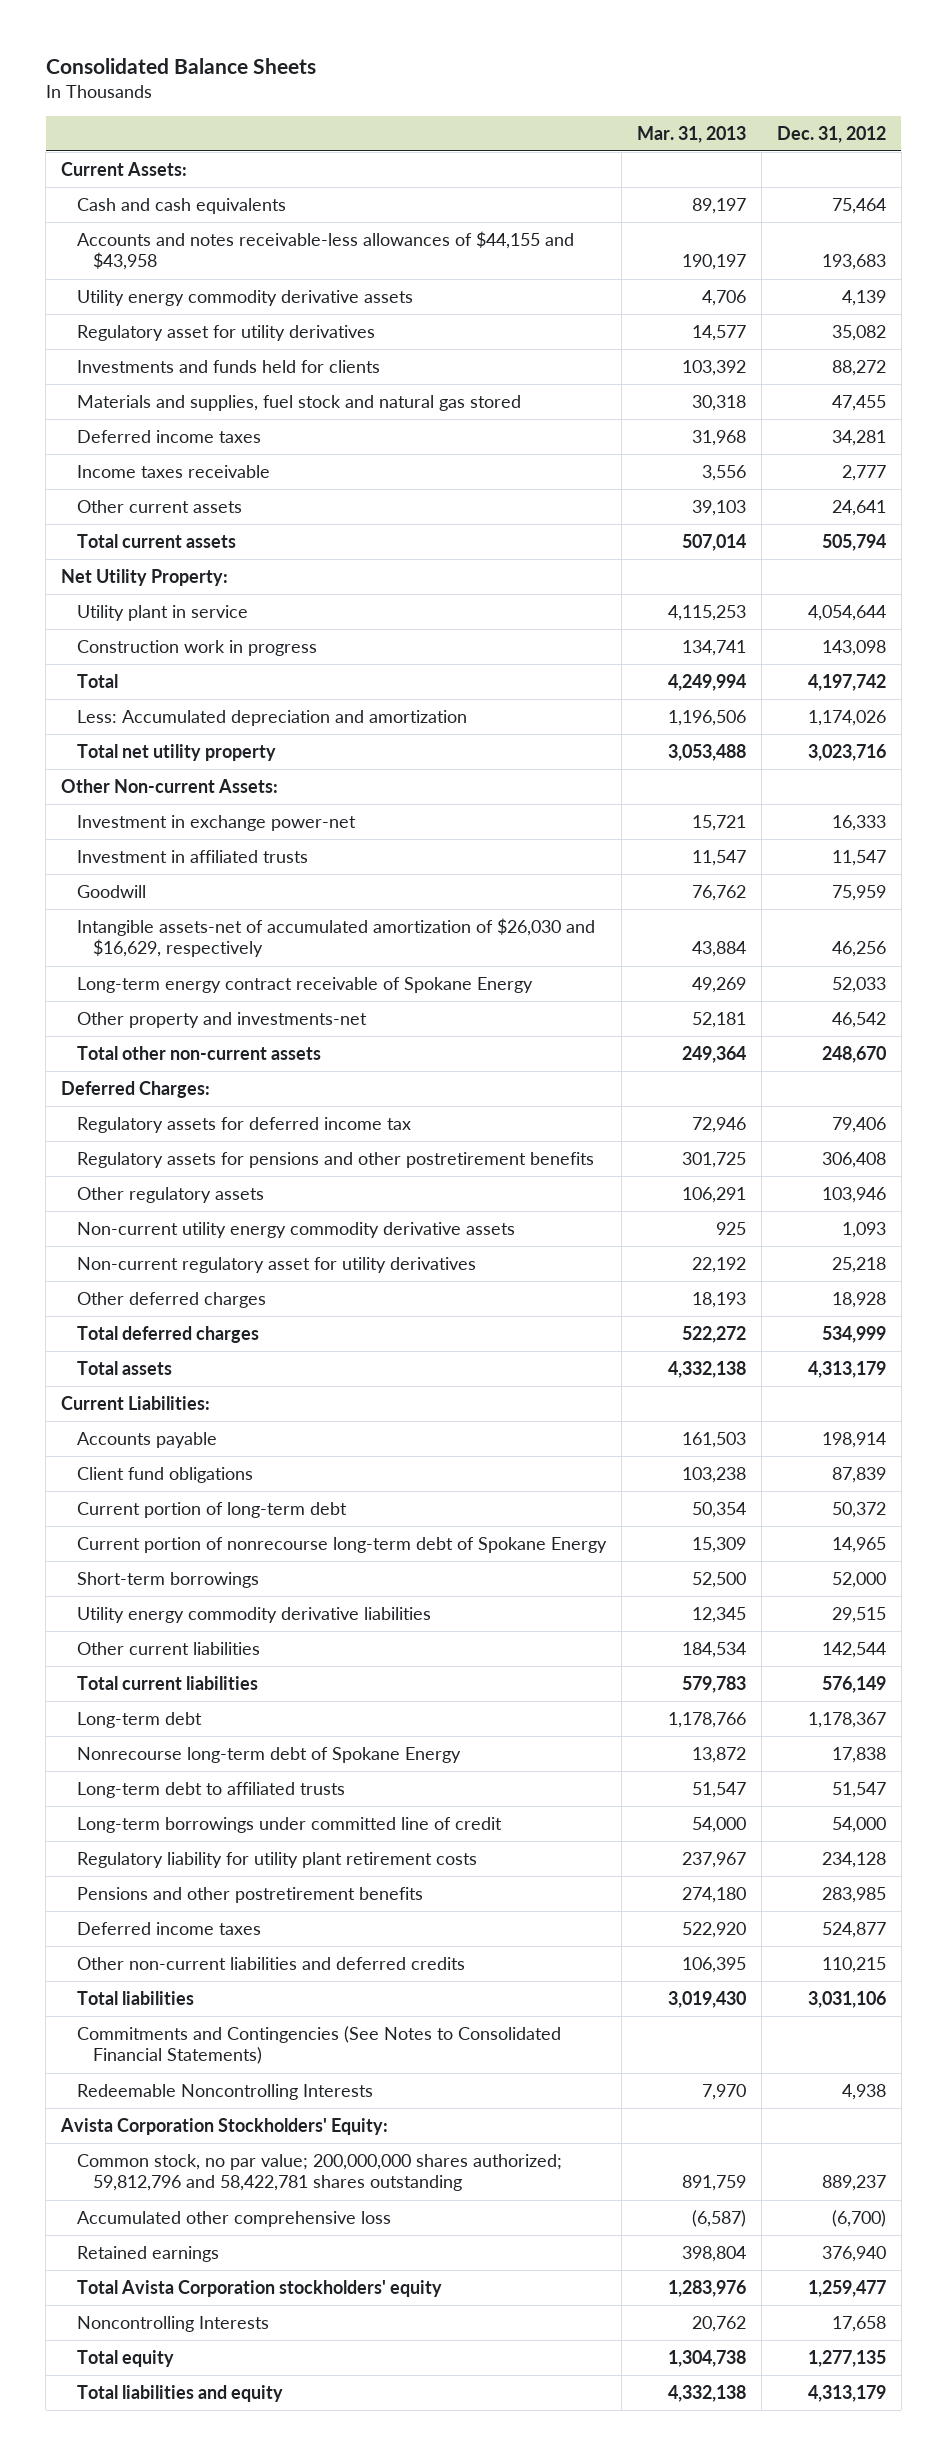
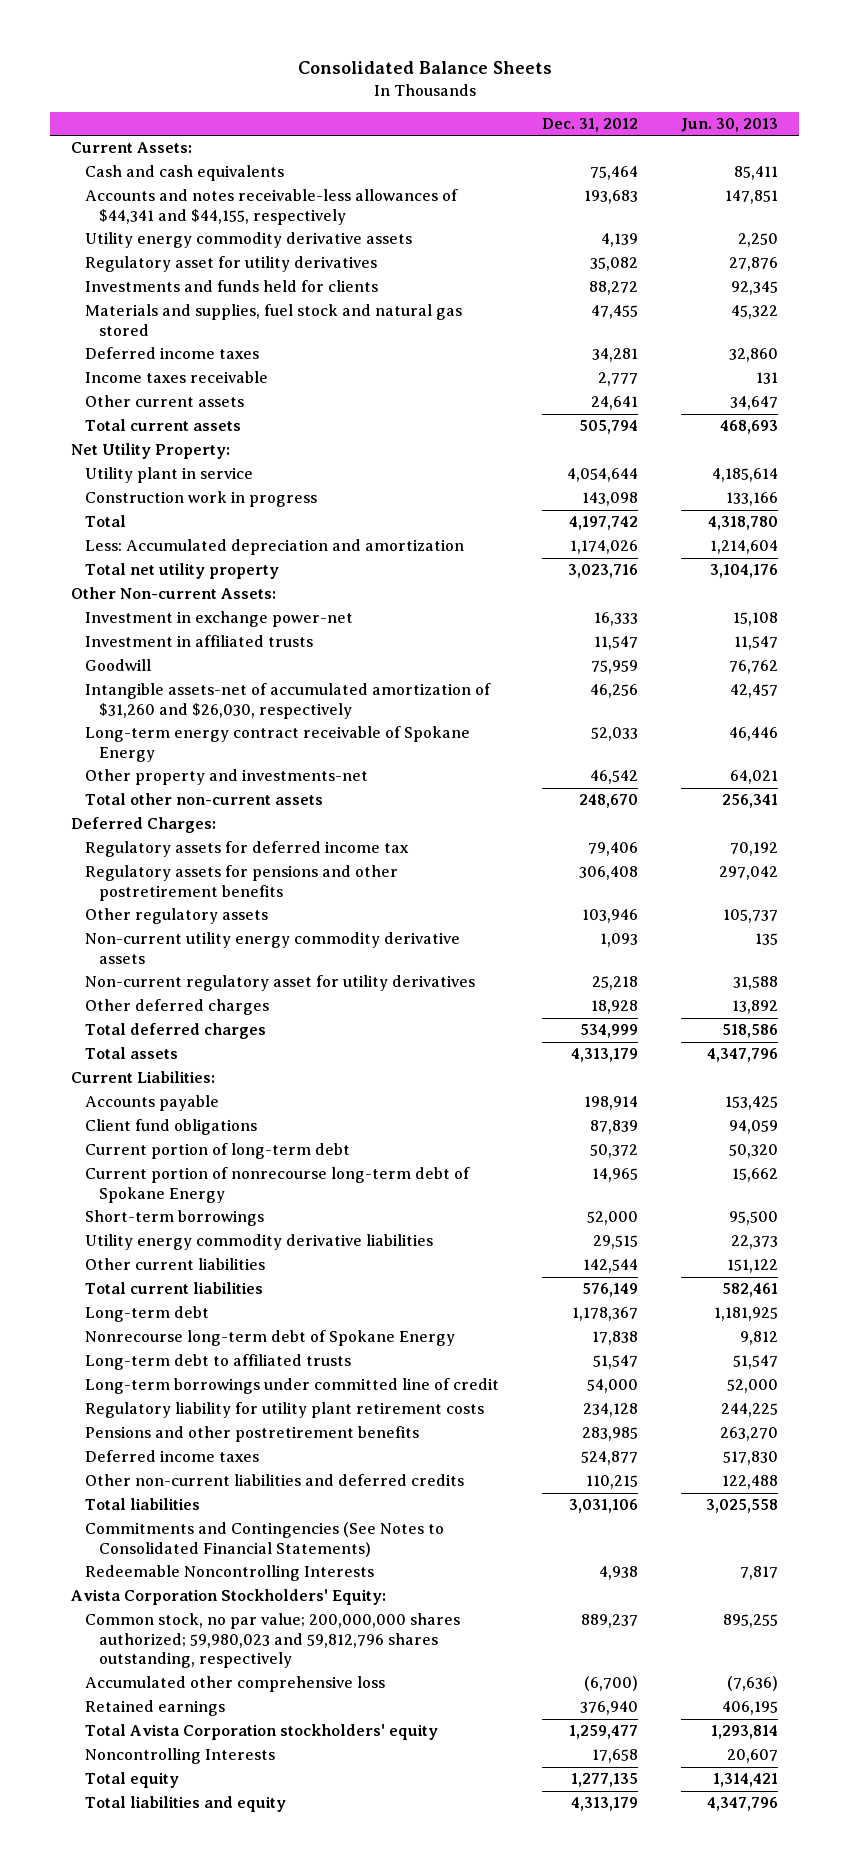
- | Mar. 31, 2013 | Dec. 31, 2012
+ | Dec. 31, 2012 | Jun. 30, 2013
- Accounts and notes receivable-less allowances of $44,155 and $43,958 | 190,197 | 193,683
+ Accounts and notes receivable-less allowances of $44,341 and $44,155, respectively | 193,683 | 147,851
- Intangible assets-net of accumulated amortization of $26,030 and $16,629, respectively | 43,884 | 46,256
+ Intangible assets-net of accumulated amortization of $31,260 and $26,030, respectively | 46,256 | 42,457
- Common stock, no par value; 200,000,000 shares authorized; 59,812,796 and 58,422,781 shares outstanding | 891,759 | 889,237
+ Common stock, no par value; 200,000,000 shares authorized; 59,980,023 and 59,812,796 shares outstanding, respectively | 889,237 | 895,255

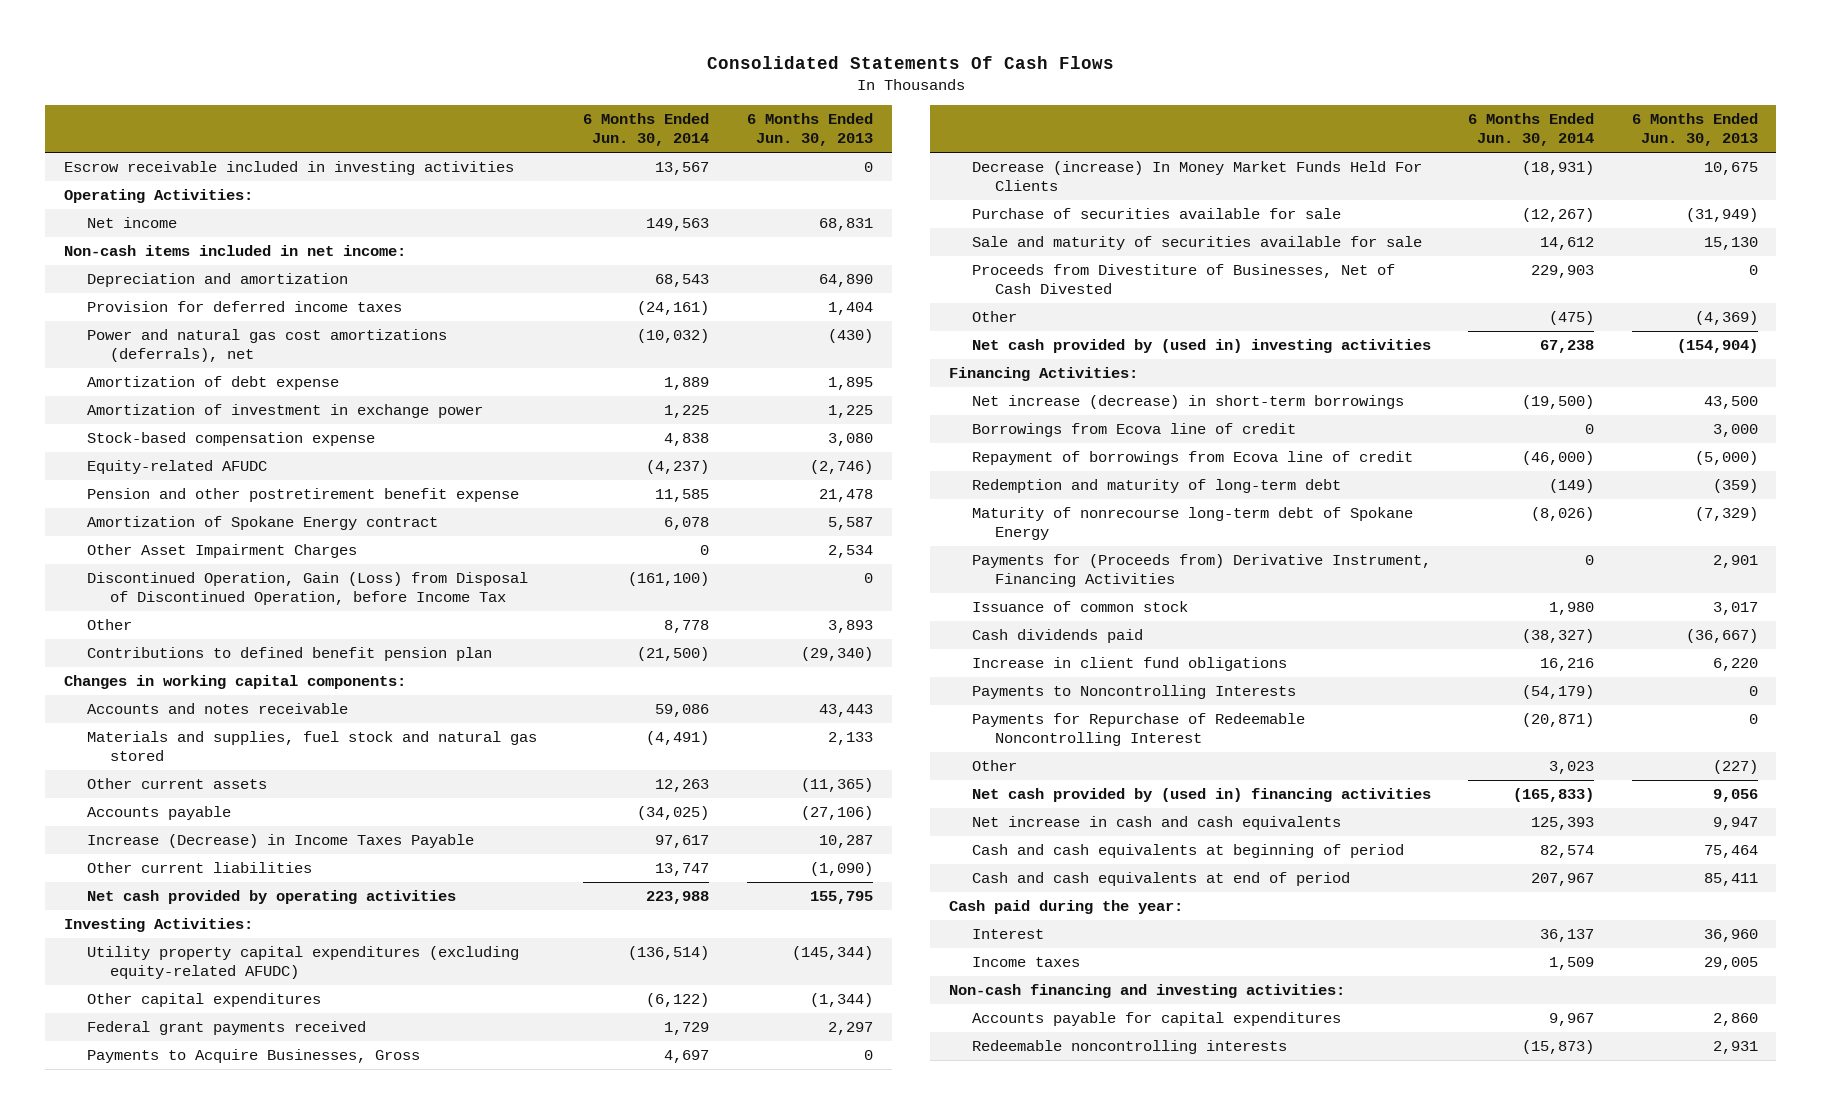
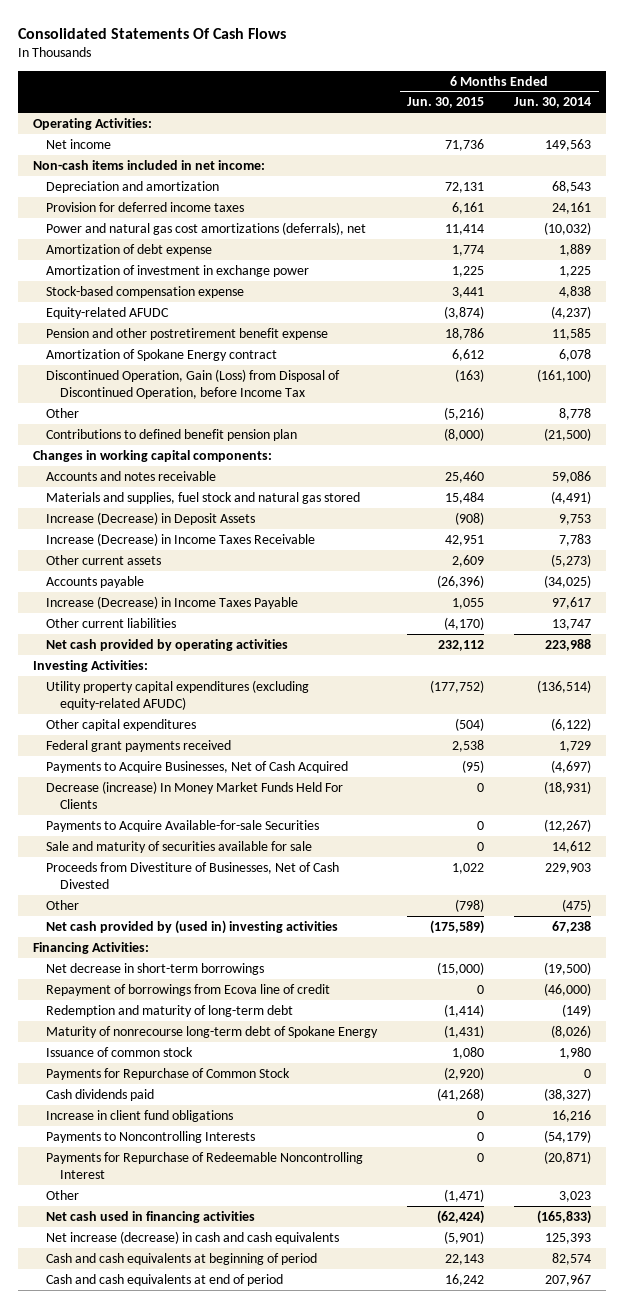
- | 6 Months Ended Jun. 30, 2014 | 6 Months Ended Jun. 30, 2013
+ | 6 Months Ended Jun. 30, 2015 | 6 Months Ended Jun. 30, 2014
- Escrow receivable included in investing activities | 13,567 | 0
- Provision for deferred income taxes | (24,161) | 1,404
+ Provision for deferred income taxes | 6,161 | 24,161
- Other Asset Impairment Charges | 0 | 2,534
- Other current assets | 12,263 | (11,365)
+ Increase (Decrease) in Deposit Assets | (908) | 9,753
+ Increase (Decrease) in Income Taxes Receivable | 42,951 | 7,783
+ Other current assets | 2,609 | (5,273)
- Payments to Acquire Businesses, Gross | 4,697 | 0
+ Payments to Acquire Businesses, Net of Cash Acquired | (95) | (4,697)
- Purchase of securities available for sale | (12,267) | (31,949)
+ Payments to Acquire Available-for-sale Securities | 0 | (12,267)
- Net increase (decrease) in short-term borrowings | (19,500) | 43,500
- Borrowings from Ecova line of credit | 0 | 3,000
+ Net decrease in short-term borrowings | (15,000) | (19,500)
- Payments for (Proceeds from) Derivative Instrument, Financing Activities | 0 | 2,901
+ Payments for Repurchase of Common Stock | (2,920) | 0
- Net cash provided by (used in) financing activities | (165,833) | 9,056
- Net increase in cash and cash equivalents | 125,393 | 9,947
+ Net cash used in financing activities | (62,424) | (165,833)
+ Net increase (decrease) in cash and cash equivalents | (5,901) | 125,393
- Cash paid during the year:
- Interest | 36,137 | 36,960
- Income taxes | 1,509 | 29,005
- Non-cash financing and investing activities:
- Accounts payable for capital expenditures | 9,967 | 2,860
- Redeemable noncontrolling interests | (15,873) | 2,931

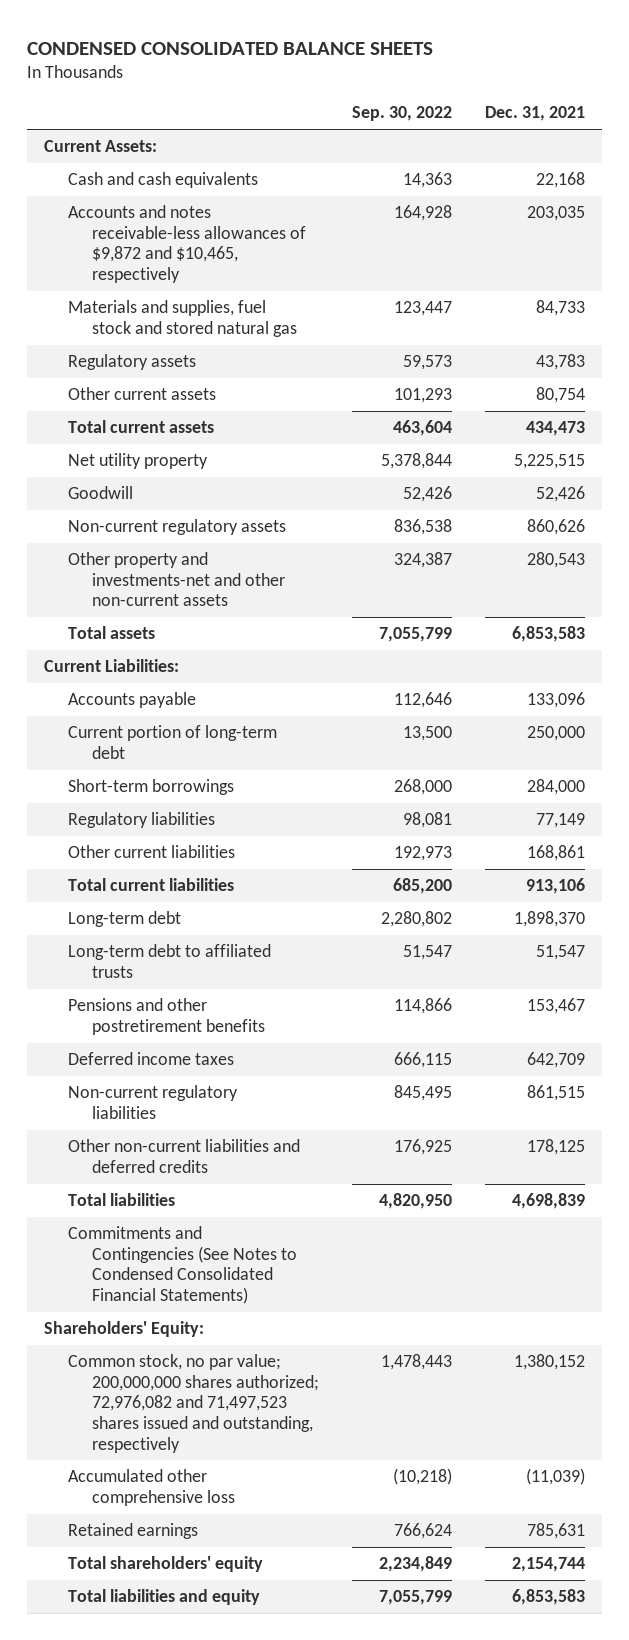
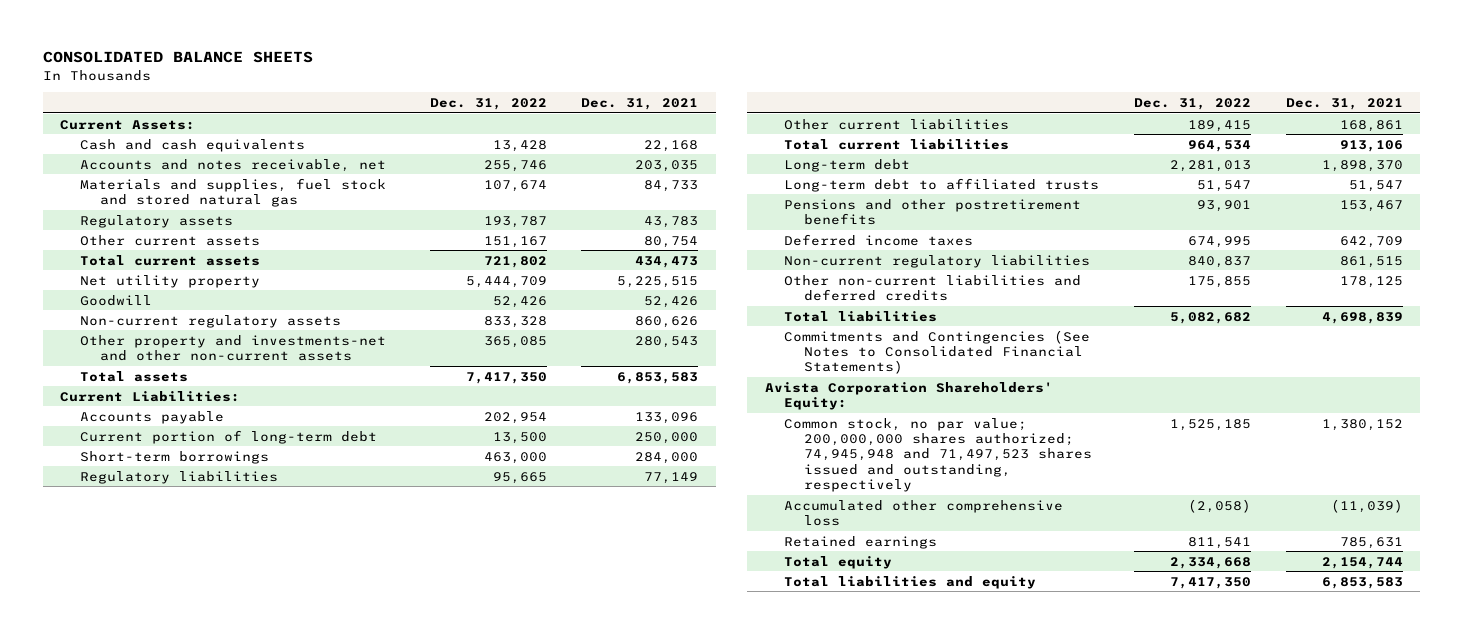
- CONDENSED CONSOLIDATED BALANCE SHEETS
+ CONSOLIDATED BALANCE SHEETS
- | Sep. 30, 2022 | Dec. 31, 2021
+ | Dec. 31, 2022 | Dec. 31, 2021
- Accounts and notes receivable-less allowances of $9,872 and $10,465, respectively | 164,928 | 203,035
+ Accounts and notes receivable, net | 255,746 | 203,035
- Commitments and Contingencies (See Notes to Condensed Consolidated Financial Statements)
- Shareholders' Equity:
- Common stock, no par value; 200,000,000 shares authorized; 72,976,082 and 71,497,523 shares issued and outstanding, respectively | 1,478,443 | 1,380,152
+ Commitments and Contingencies (See Notes to Consolidated Financial Statements)
+ Avista Corporation Shareholders' Equity:
+ Common stock, no par value; 200,000,000 shares authorized; 74,945,948 and 71,497,523 shares issued and outstanding, respectively | 1,525,185 | 1,380,152
- Total shareholders' equity | 2,234,849 | 2,154,744
+ Total equity | 2,334,668 | 2,154,744

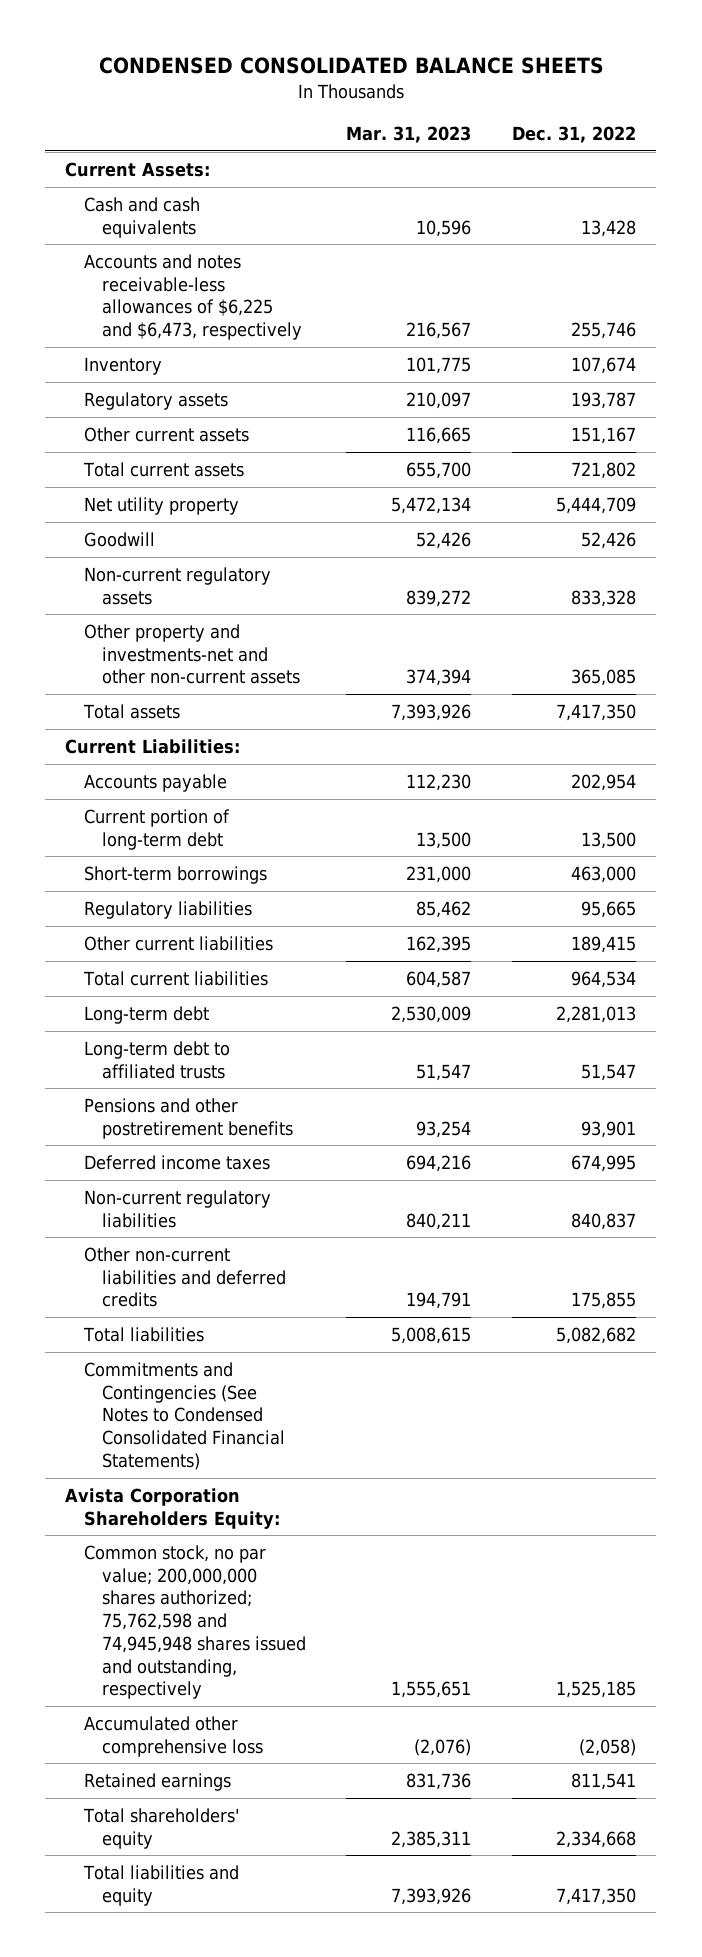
- CONSOLIDATED BALANCE SHEETS
+ CONDENSED CONSOLIDATED BALANCE SHEETS
- | Dec. 31, 2022 | Dec. 31, 2021
+ | Mar. 31, 2023 | Dec. 31, 2022
- Accounts and notes receivable, net | 255,746 | 203,035
- Materials and supplies, fuel stock and stored natural gas | 107,674 | 84,733
+ Accounts and notes receivable-less allowances of $6,225 and $6,473, respectively | 216,567 | 255,746
+ Inventory | 101,775 | 107,674
- Commitments and Contingencies (See Notes to Consolidated Financial Statements)
- Avista Corporation Shareholders' Equity:
- Common stock, no par value; 200,000,000 shares authorized; 74,945,948 and 71,497,523 shares issued and outstanding, respectively | 1,525,185 | 1,380,152
+ Commitments and Contingencies (See Notes to Condensed Consolidated Financial Statements)
+ Avista Corporation Shareholders Equity:
+ Common stock, no par value; 200,000,000 shares authorized; 75,762,598 and 74,945,948 shares issued and outstanding, respectively | 1,555,651 | 1,525,185
- Total equity | 2,334,668 | 2,154,744
+ Total shareholders' equity | 2,385,311 | 2,334,668

